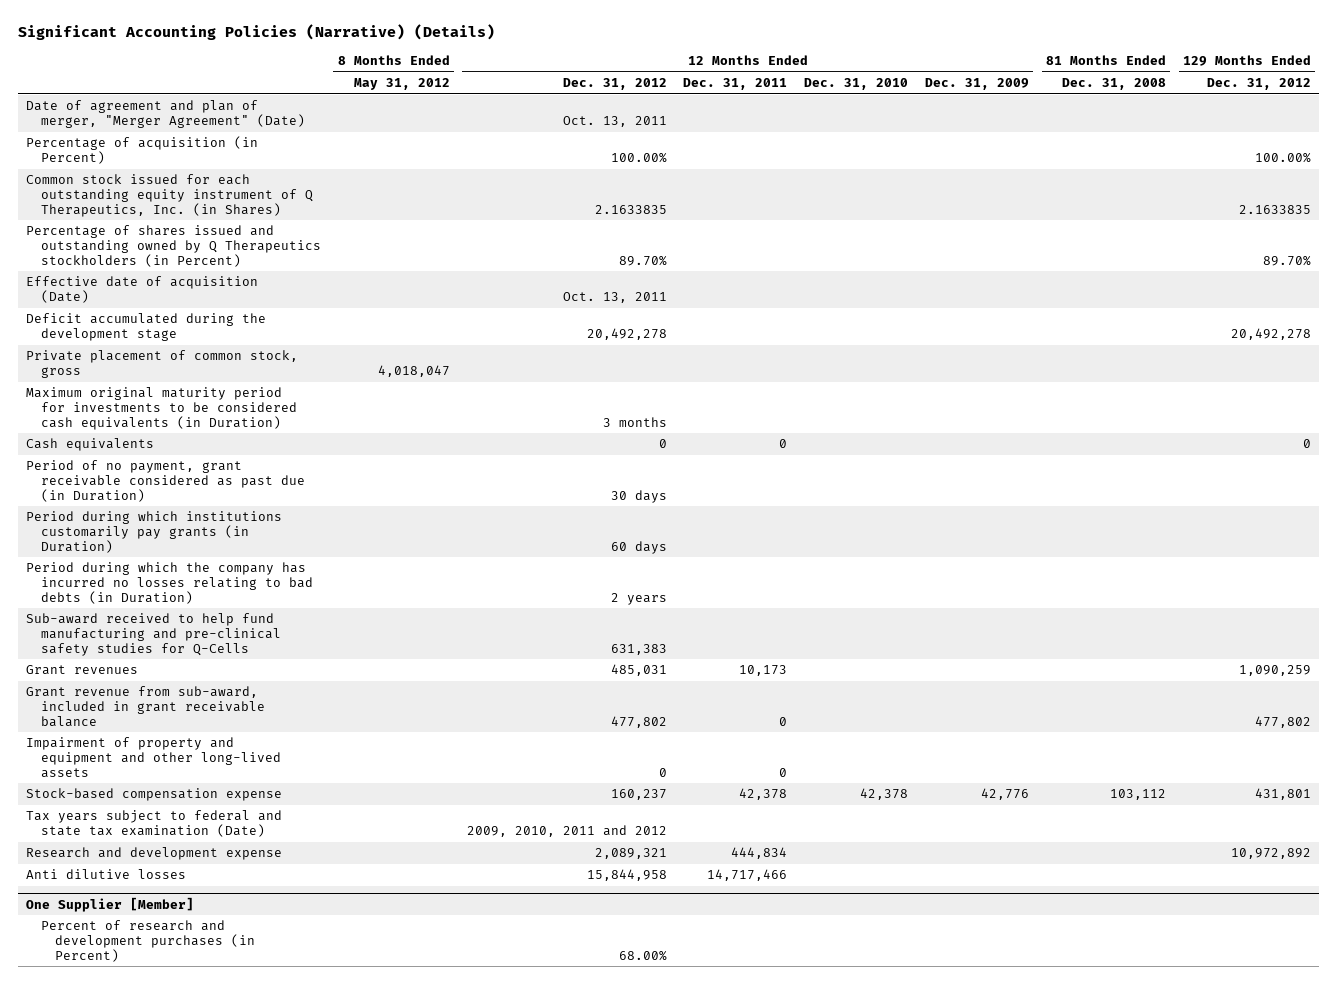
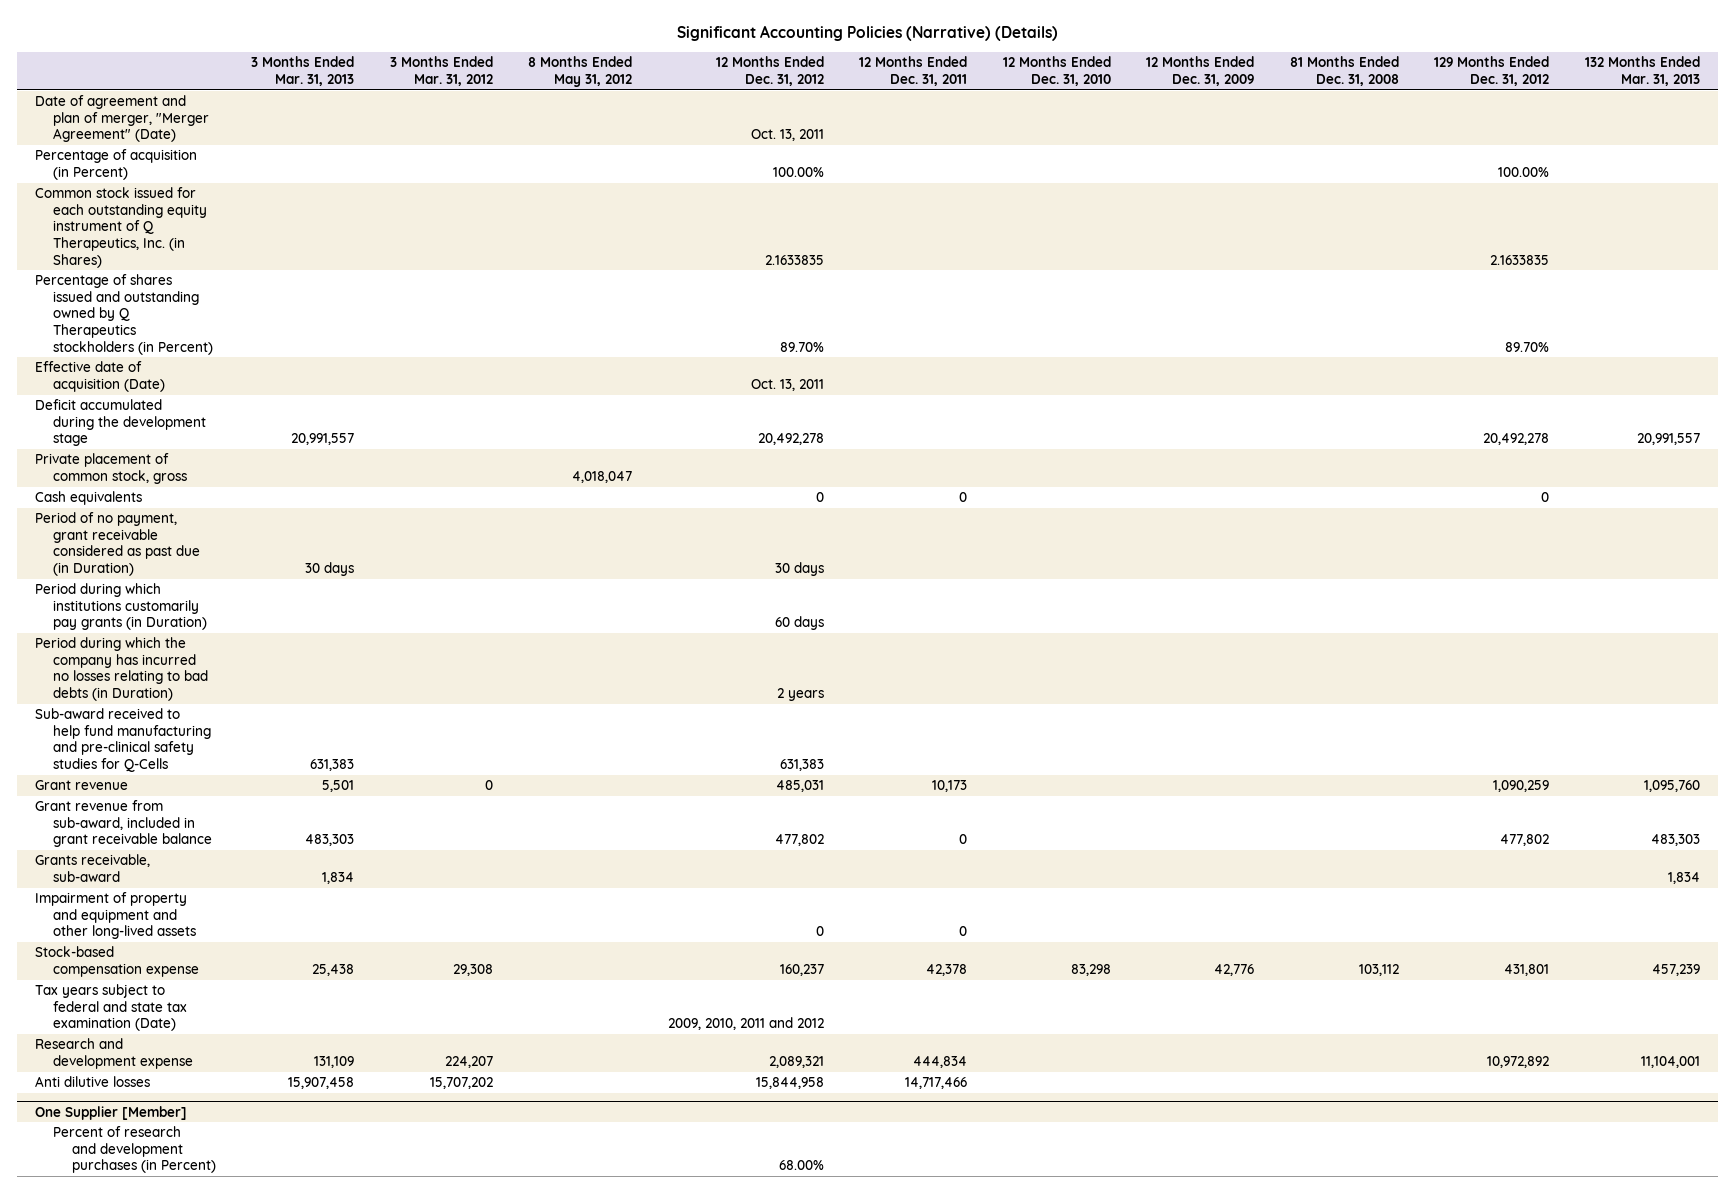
- | 8 Months Ended May 31, 2012 | 12 Months Ended Dec. 31, 2012 | 12 Months Ended Dec. 31, 2011 | 12 Months Ended Dec. 31, 2010 | 12 Months Ended Dec. 31, 2009 | 81 Months Ended Dec. 31, 2008 | 129 Months Ended Dec. 31, 2012
+ | 3 Months Ended Mar. 31, 2013 | 3 Months Ended Mar. 31, 2012 | 8 Months Ended May 31, 2012 | 12 Months Ended Dec. 31, 2012 | 12 Months Ended Dec. 31, 2011 | 12 Months Ended Dec. 31, 2010 | 12 Months Ended Dec. 31, 2009 | 81 Months Ended Dec. 31, 2008 | 129 Months Ended Dec. 31, 2012 | 132 Months Ended Mar. 31, 2013
- Maximum original maturity period for investments to be considered cash equivalents (in Duration) | | 3 months | | | | |
- Grant revenues | | 485,031 | 10,173 | | | | 1,090,259
+ Grant revenue | 5,501 | 0 | | 485,031 | 10,173 | | | | 1,090,259 | 1,095,760
+ Grants receivable, sub-award | 1,834 | | | | | | | | | 1,834
- Stock-based compensation expense | | 160,237 | 42,378 | 42,378 | 42,776 | 103,112 | 431,801
+ Stock-based compensation expense | 25,438 | 29,308 | | 160,237 | 42,378 | 83,298 | 42,776 | 103,112 | 431,801 | 457,239

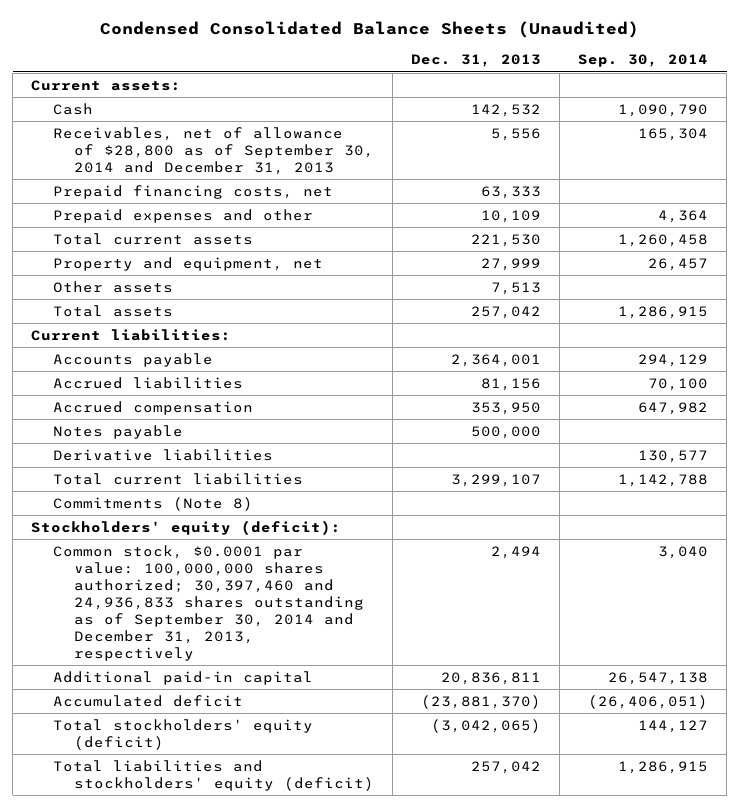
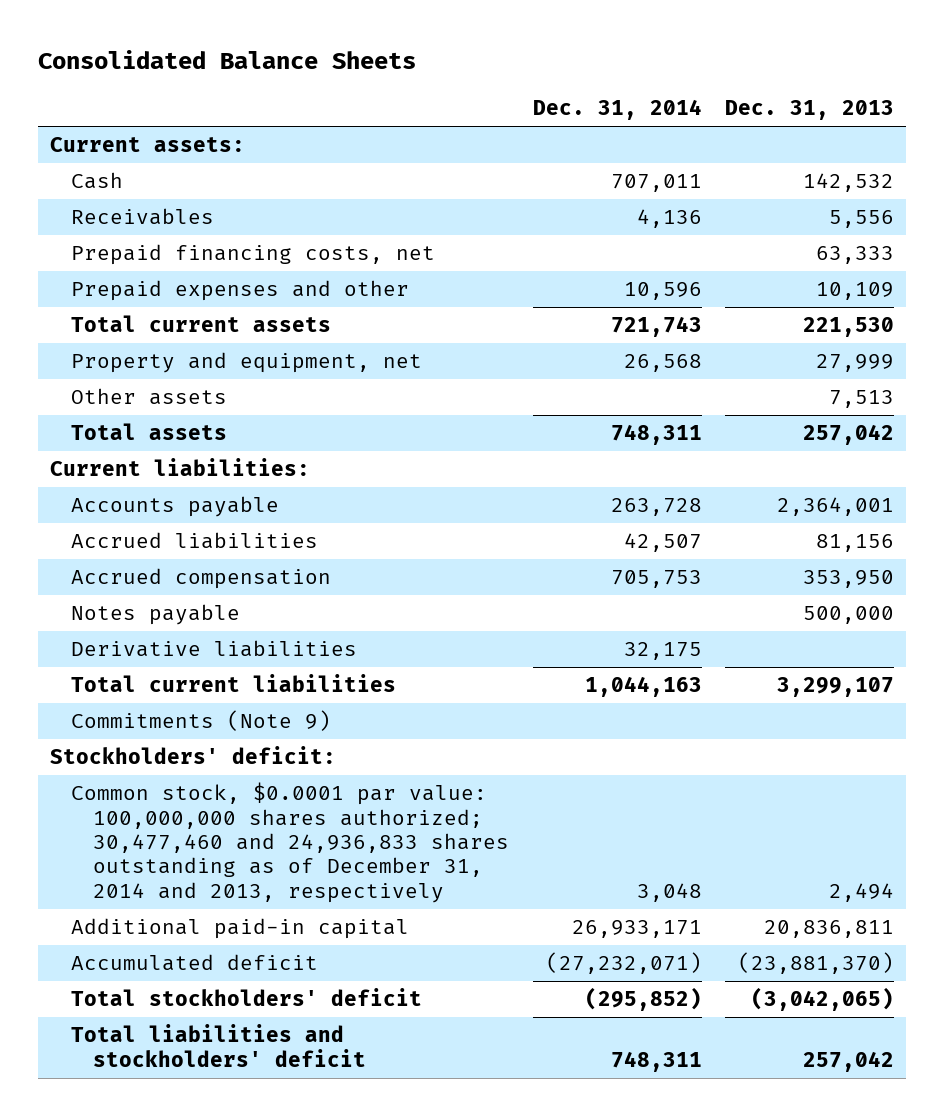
- Condensed Consolidated Balance Sheets (Unaudited)
+ Consolidated Balance Sheets
- | Dec. 31, 2013 | Sep. 30, 2014
+ | Dec. 31, 2014 | Dec. 31, 2013
- Receivables, net of allowance of $28,800 as of September 30, 2014 and December 31, 2013 | 5,556 | 165,304
+ Receivables | 4,136 | 5,556
- Commitments (Note 8)
- Stockholders' equity (deficit):
- Common stock, $0.0001 par value: 100,000,000 shares authorized; 30,397,460 and 24,936,833 shares outstanding as of September 30, 2014 and December 31, 2013, respectively | 2,494 | 3,040
+ Commitments (Note 9)
+ Stockholders' deficit:
+ Common stock, $0.0001 par value: 100,000,000 shares authorized; 30,477,460 and 24,936,833 shares outstanding as of December 31, 2014 and 2013, respectively | 3,048 | 2,494
- Total stockholders' equity (deficit) | (3,042,065) | 144,127
- Total liabilities and stockholders' equity (deficit) | 257,042 | 1,286,915
+ Total stockholders' deficit | (295,852) | (3,042,065)
+ Total liabilities and stockholders' deficit | 748,311 | 257,042

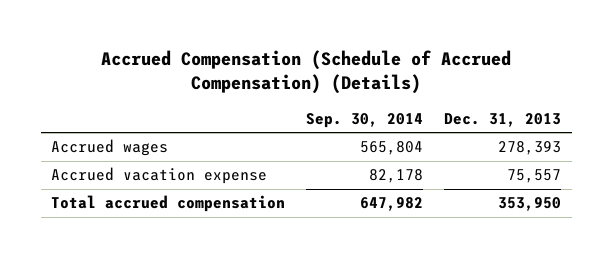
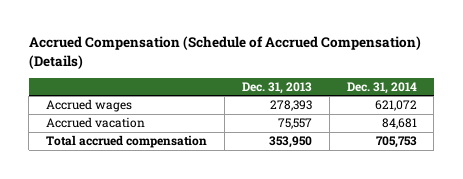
- | Sep. 30, 2014 | Dec. 31, 2013
+ | Dec. 31, 2013 | Dec. 31, 2014
- Accrued vacation expense | 82,178 | 75,557
+ Accrued vacation | 75,557 | 84,681

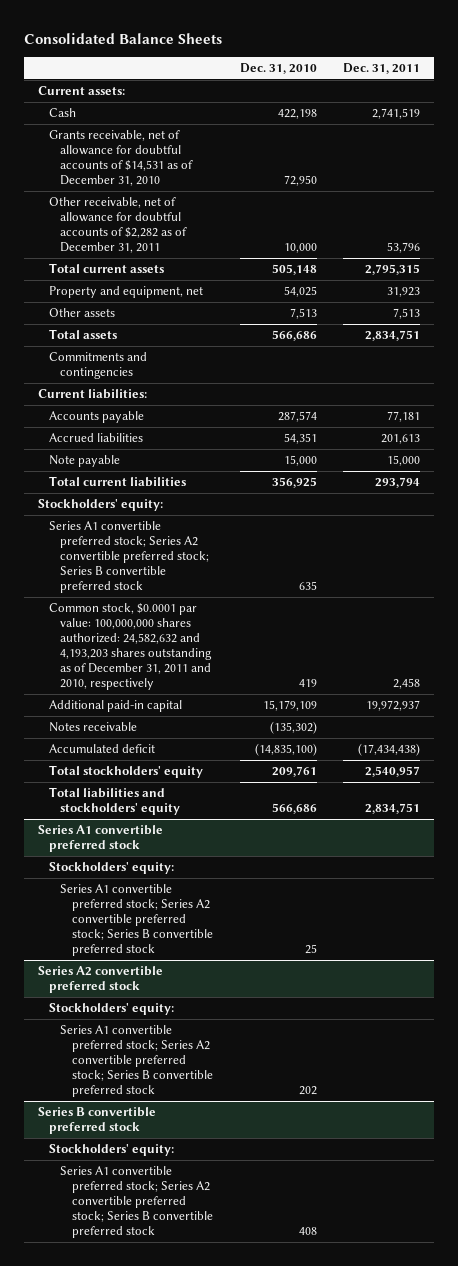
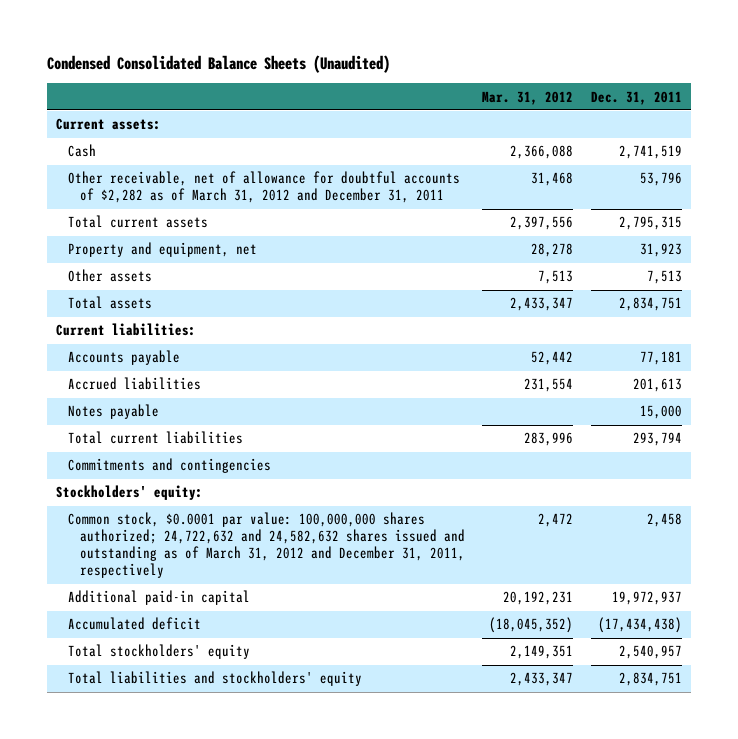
- Consolidated Balance Sheets
+ Condensed Consolidated Balance Sheets (Unaudited)
- | Dec. 31, 2010 | Dec. 31, 2011
+ | Mar. 31, 2012 | Dec. 31, 2011
- Grants receivable, net of allowance for doubtful accounts of $14,531 as of December 31, 2010 | 72,950 |
- Other receivable, net of allowance for doubtful accounts of $2,282 as of December 31, 2011 | 10,000 | 53,796
+ Other receivable, net of allowance for doubtful accounts of $2,282 as of March 31, 2012 and December 31, 2011 | 31,468 | 53,796
- Note payable | 15,000 | 15,000
+ Notes payable | | 15,000
moved down: Commitments and contingencies
- Series A1 convertible preferred stock; Series A2 convertible preferred stock; Series B convertible preferred stock | 635 |
- Common stock, $0.0001 par value: 100,000,000 shares authorized: 24,582,632 and 4,193,203 shares outstanding as of December 31, 2011 and 2010, respectively | 419 | 2,458
+ Common stock, $0.0001 par value: 100,000,000 shares authorized; 24,722,632 and 24,582,632 shares issued and outstanding as of March 31, 2012 and December 31, 2011, respectively | 2,472 | 2,458
- Notes receivable | (135,302) |
- Series A1 convertible preferred stock
- Stockholders' equity:
- Series A1 convertible preferred stock; Series A2 convertible preferred stock; Series B convertible preferred stock | 25 |
- Series A2 convertible preferred stock
- Stockholders' equity:
- Series A1 convertible preferred stock; Series A2 convertible preferred stock; Series B convertible preferred stock | 202 |
- Series B convertible preferred stock
- Stockholders' equity:
- Series A1 convertible preferred stock; Series A2 convertible preferred stock; Series B convertible preferred stock | 408 |

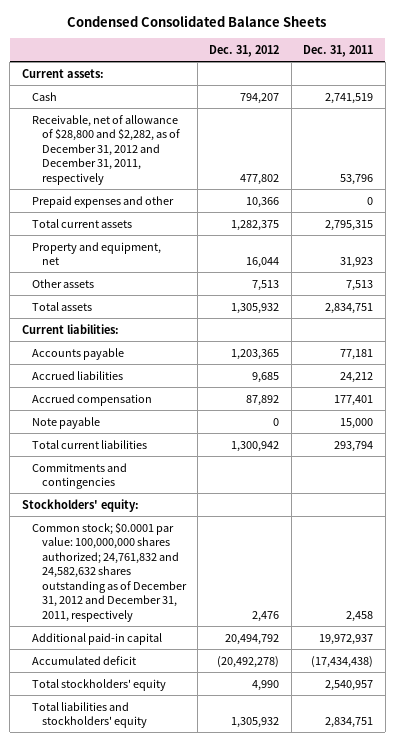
- Condensed Consolidated Balance Sheets (Unaudited)
+ Condensed Consolidated Balance Sheets
- | Mar. 31, 2012 | Dec. 31, 2011
+ | Dec. 31, 2012 | Dec. 31, 2011
- Other receivable, net of allowance for doubtful accounts of $2,282 as of March 31, 2012 and December 31, 2011 | 31,468 | 53,796
+ Receivable, net of allowance of $28,800 and $2,282, as of December 31, 2012 and December 31, 2011, respectively | 477,802 | 53,796
+ Prepaid expenses and other | 10,366 | 0
- Accrued liabilities | 231,554 | 201,613
- Notes payable | | 15,000
+ Accrued liabilities | 9,685 | 24,212
+ Accrued compensation | 87,892 | 177,401
+ Note payable | 0 | 15,000
- Common stock, $0.0001 par value: 100,000,000 shares authorized; 24,722,632 and 24,582,632 shares issued and outstanding as of March 31, 2012 and December 31, 2011, respectively | 2,472 | 2,458
+ Common stock; $0.0001 par value: 100,000,000 shares authorized; 24,761,832 and 24,582,632 shares outstanding as of December 31, 2012 and December 31, 2011, respectively | 2,476 | 2,458

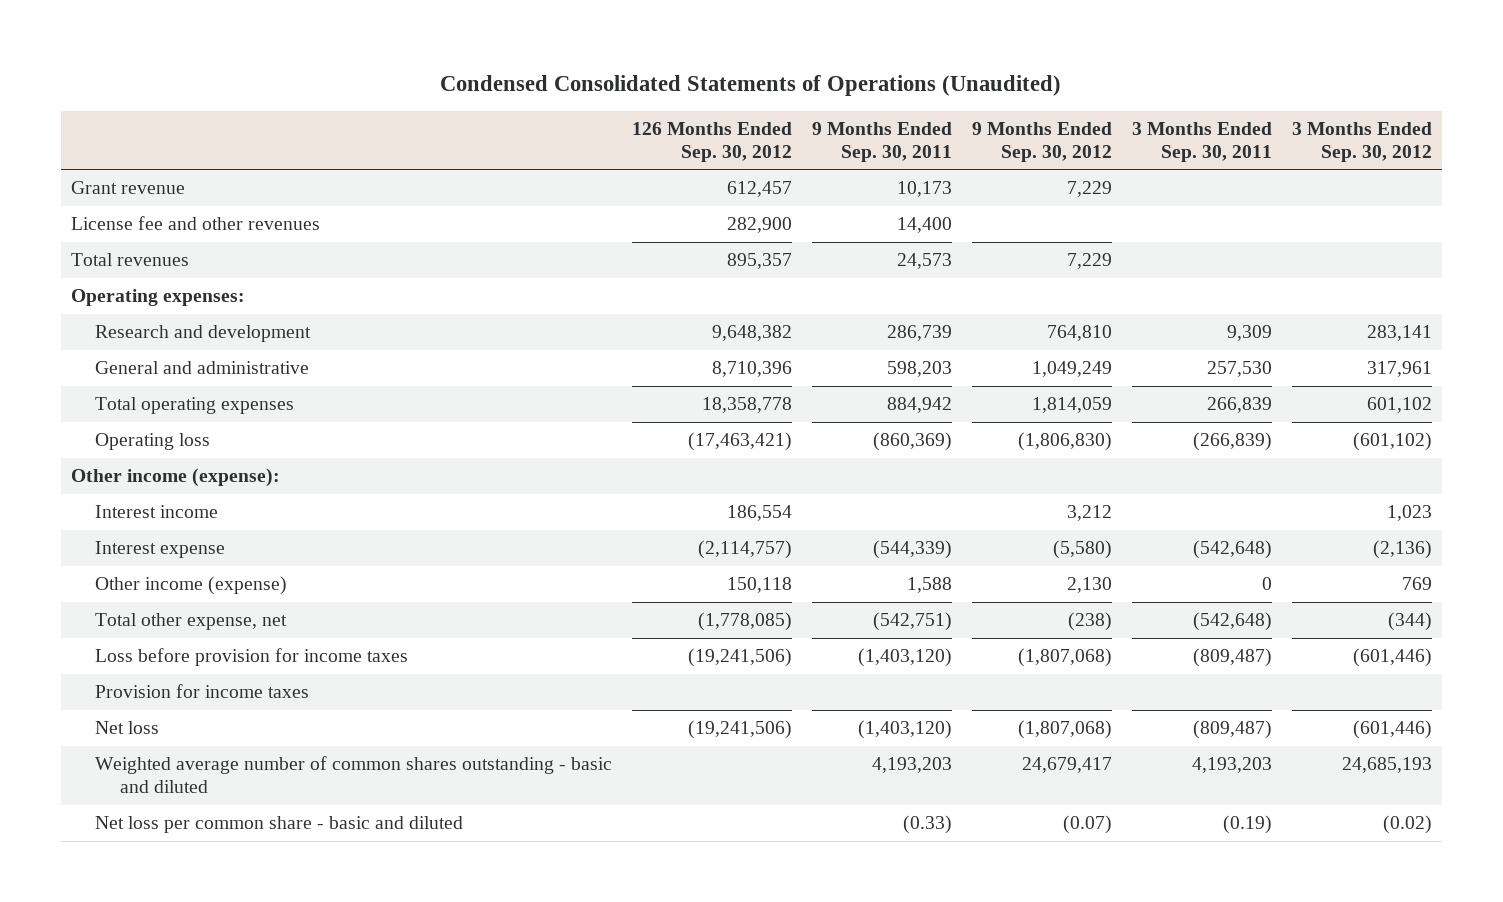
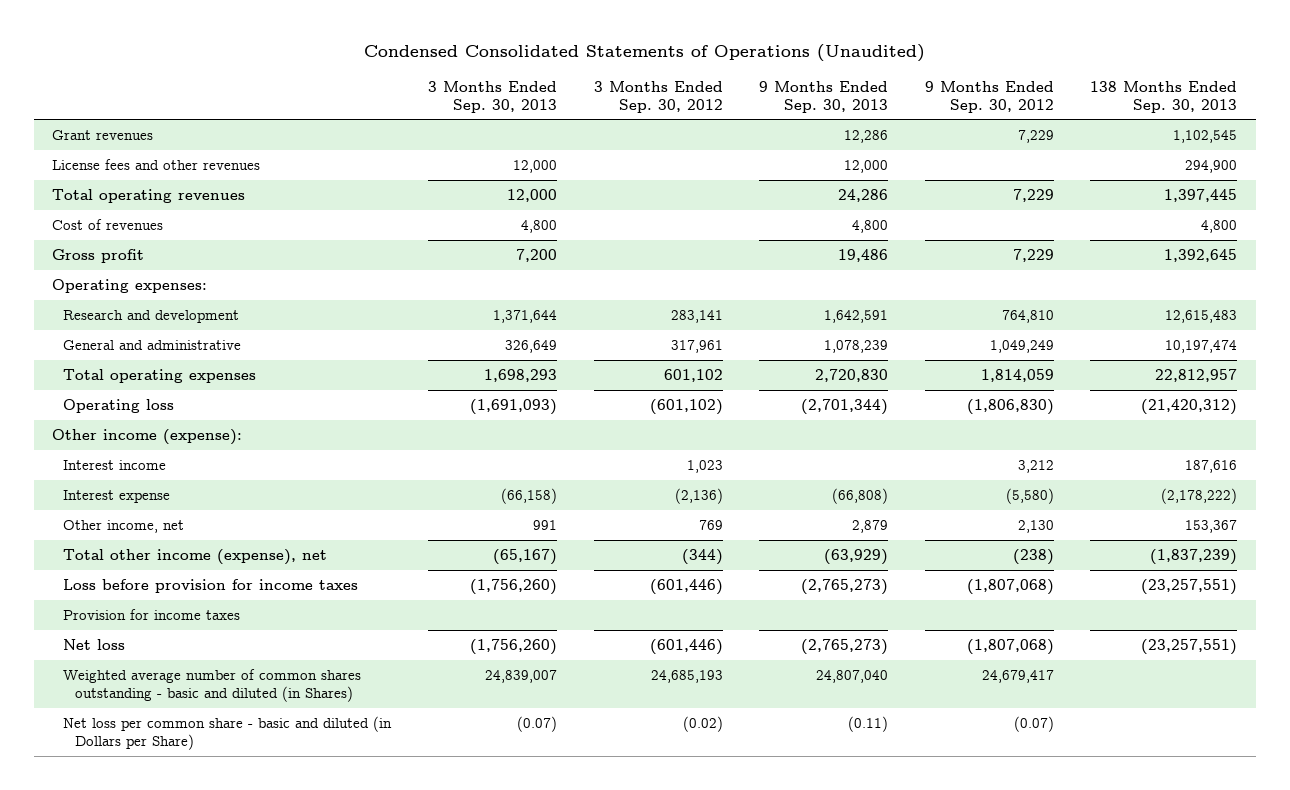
- | 126 Months Ended Sep. 30, 2012 | 9 Months Ended Sep. 30, 2011 | 9 Months Ended Sep. 30, 2012 | 3 Months Ended Sep. 30, 2011 | 3 Months Ended Sep. 30, 2012
+ | 3 Months Ended Sep. 30, 2013 | 3 Months Ended Sep. 30, 2012 | 9 Months Ended Sep. 30, 2013 | 9 Months Ended Sep. 30, 2012 | 138 Months Ended Sep. 30, 2013
- Grant revenue | 612,457 | 10,173 | 7,229 | |
- License fee and other revenues | 282,900 | 14,400 | | |
- Total revenues | 895,357 | 24,573 | 7,229 | |
+ Grant revenues | | | 12,286 | 7,229 | 1,102,545
+ License fees and other revenues | 12,000 | | 12,000 | | 294,900
+ Total operating revenues | 12,000 | | 24,286 | 7,229 | 1,397,445
+ Cost of revenues | 4,800 | | 4,800 | | 4,800
+ Gross profit | 7,200 | | 19,486 | 7,229 | 1,392,645
- Other income (expense) | 150,118 | 1,588 | 2,130 | 0 | 769
- Total other expense, net | (1,778,085) | (542,751) | (238) | (542,648) | (344)
+ Other income, net | 991 | 769 | 2,879 | 2,130 | 153,367
+ Total other income (expense), net | (65,167) | (344) | (63,929) | (238) | (1,837,239)
- Weighted average number of common shares outstanding - basic and diluted | | 4,193,203 | 24,679,417 | 4,193,203 | 24,685,193
- Net loss per common share - basic and diluted | | (0.33) | (0.07) | (0.19) | (0.02)
+ Weighted average number of common shares outstanding - basic and diluted (in Shares) | 24,839,007 | 24,685,193 | 24,807,040 | 24,679,417 |
+ Net loss per common share - basic and diluted (in Dollars per Share) | (0.07) | (0.02) | (0.11) | (0.07) |

